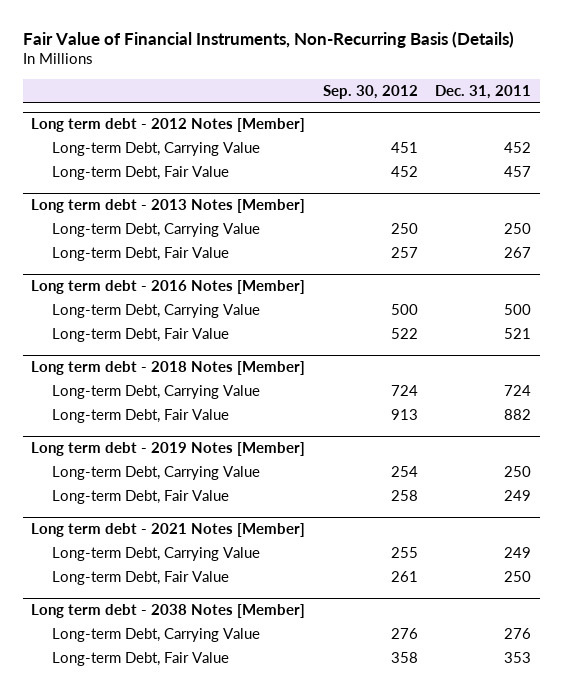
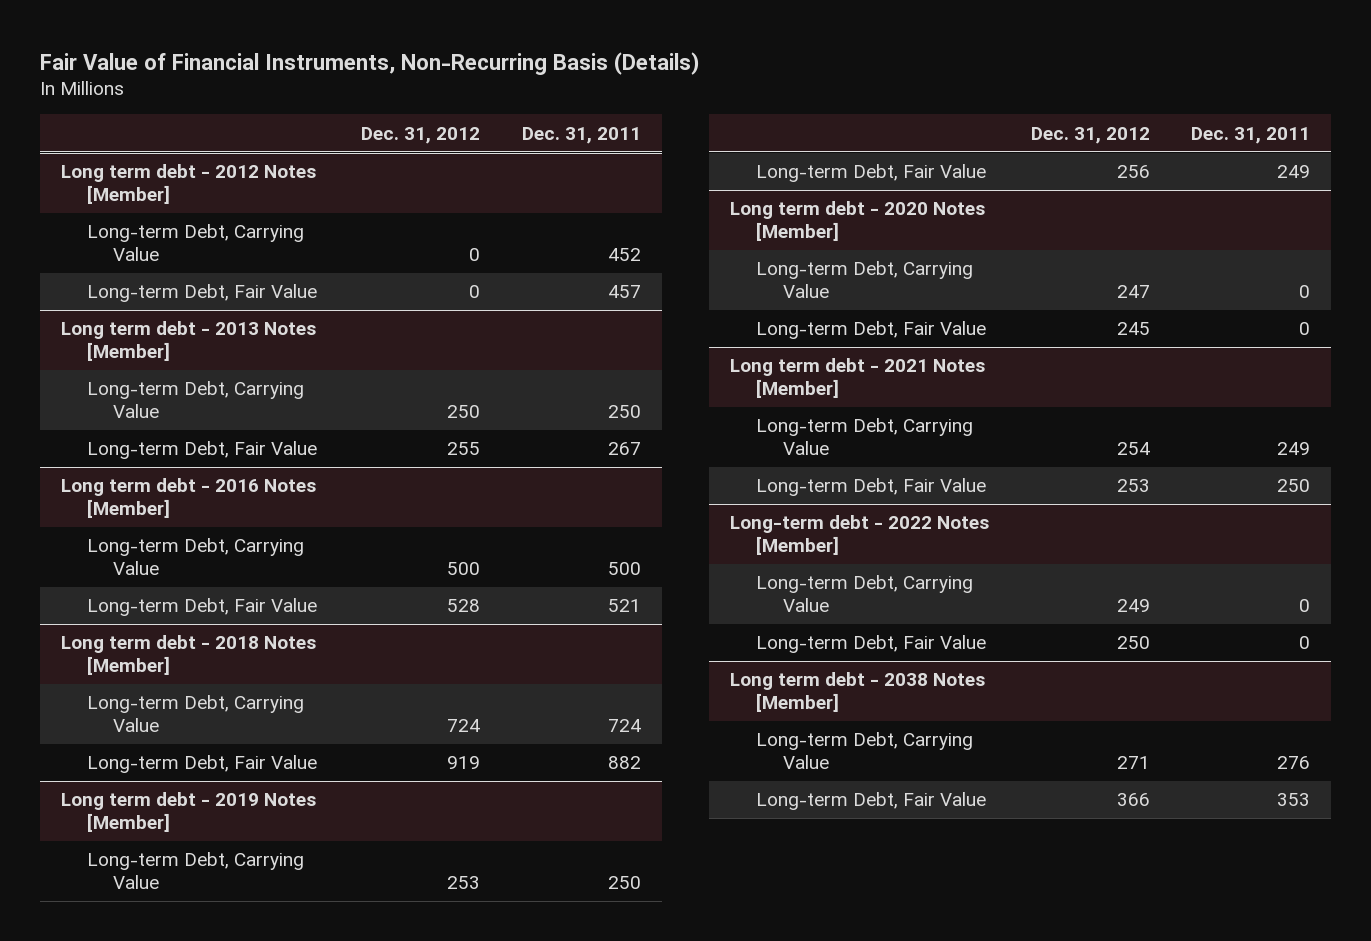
- | Sep. 30, 2012 | Dec. 31, 2011
+ | Dec. 31, 2012 | Dec. 31, 2011
+ Long term debt - 2020 Notes [Member]
+ Long-term Debt, Carrying Value | 247 | 0
+ Long-term Debt, Fair Value | 245 | 0
+ Long-term debt - 2022 Notes [Member]
+ Long-term Debt, Carrying Value | 249 | 0
+ Long-term Debt, Fair Value | 250 | 0

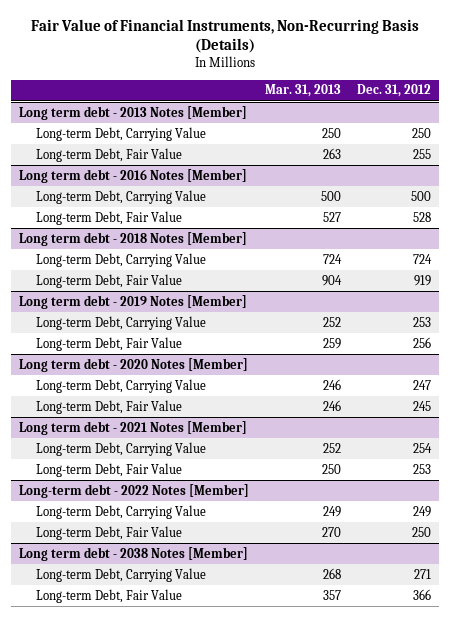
- | Dec. 31, 2012 | Dec. 31, 2011
+ | Mar. 31, 2013 | Dec. 31, 2012
- Long term debt - 2012 Notes [Member]
- Long-term Debt, Carrying Value | 0 | 452
- Long-term Debt, Fair Value | 0 | 457

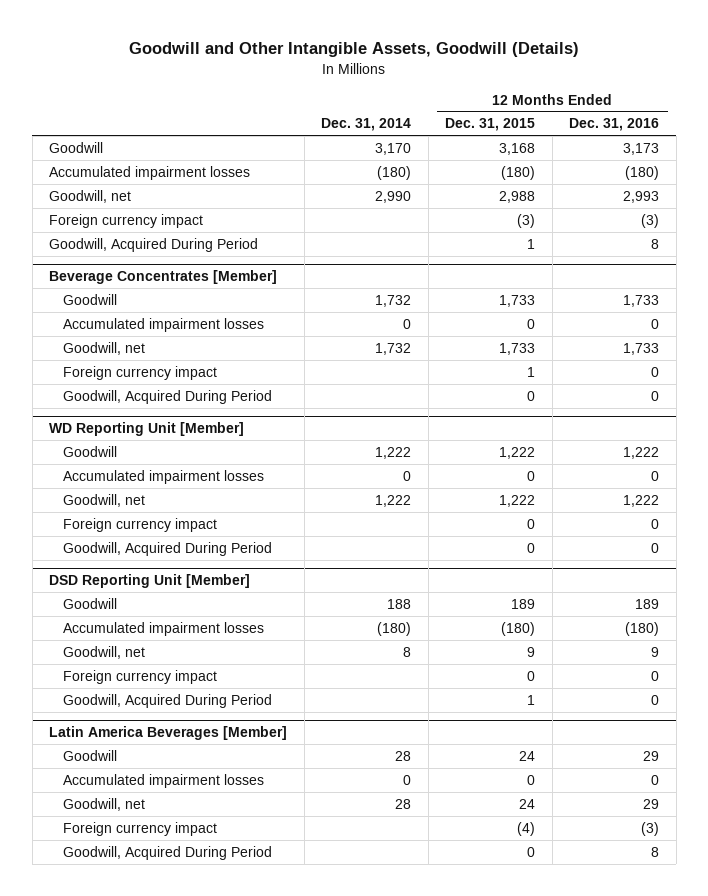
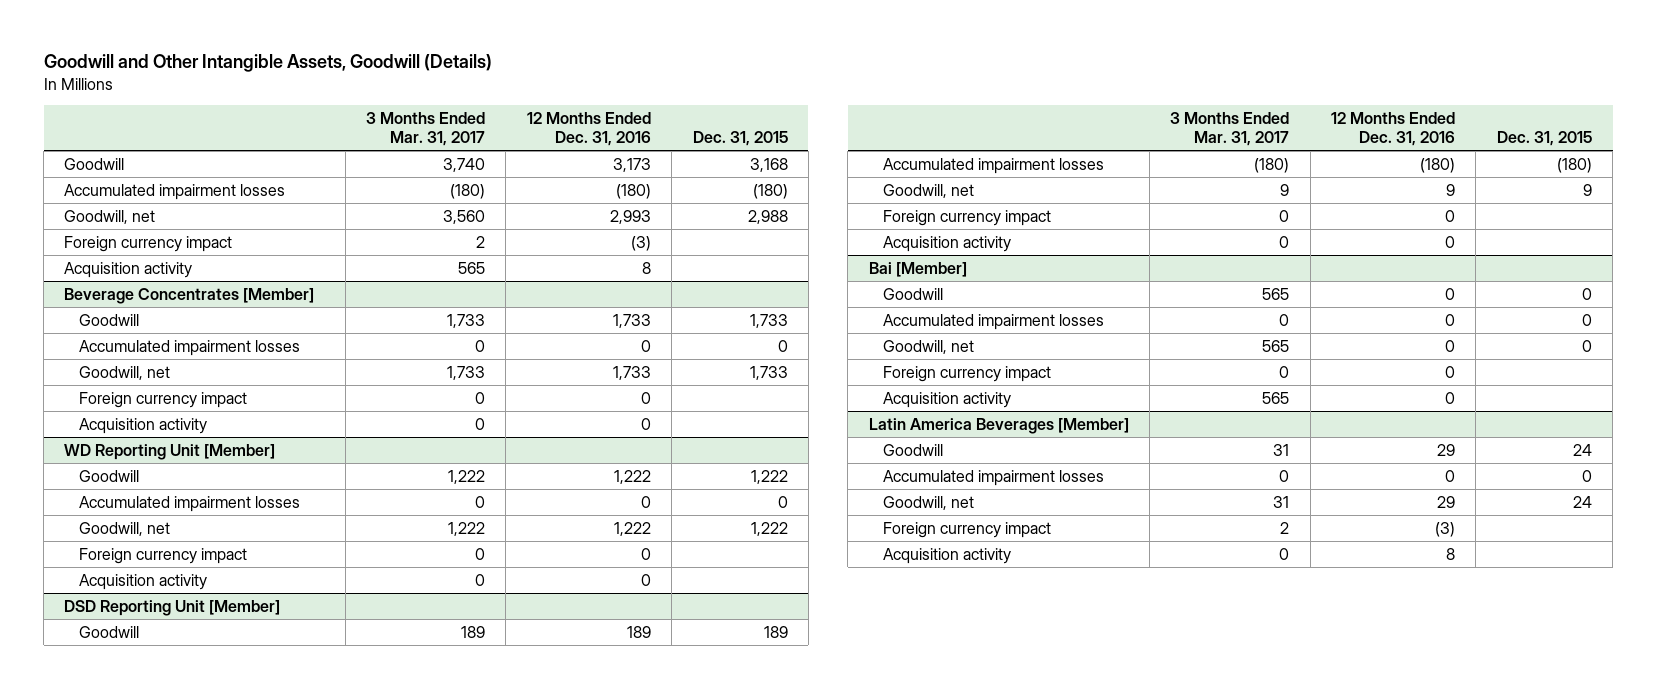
- | Dec. 31, 2014 | 12 Months Ended Dec. 31, 2015 | 12 Months Ended Dec. 31, 2016
+ | 3 Months Ended Mar. 31, 2017 | 12 Months Ended Dec. 31, 2016 | Dec. 31, 2015
- Goodwill, Acquired During Period | | 1 | 8
+ Acquisition activity | 565 | 8 |
@ Beverage Concentrates [Member]
- Goodwill, Acquired During Period | | 0 | 0
+ Acquisition activity | 0 | 0 |
@ WD Reporting Unit [Member]
- Goodwill, Acquired During Period | | 0 | 0
+ Acquisition activity | 0 | 0 |
@ DSD Reporting Unit [Member]
- Goodwill, Acquired During Period | | 1 | 0
+ Acquisition activity | 0 | 0 |
+ Bai [Member]
+ Goodwill | 565 | 0 | 0
+ Accumulated impairment losses | 0 | 0 | 0
+ Goodwill, net | 565 | 0 | 0
+ Foreign currency impact | 0 | 0 |
+ Acquisition activity | 565 | 0 |
@ Latin America Beverages [Member]
- Goodwill, Acquired During Period | | 0 | 8
+ Acquisition activity | 0 | 8 |

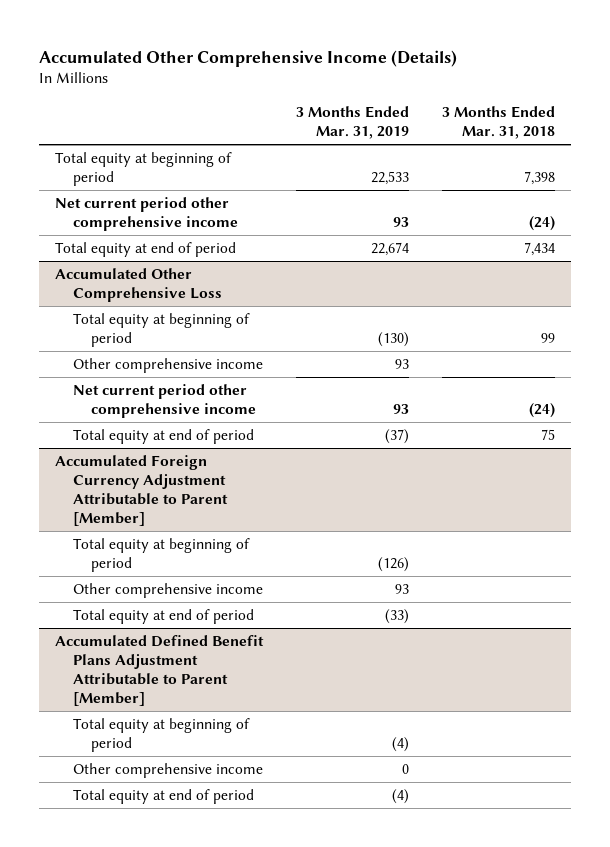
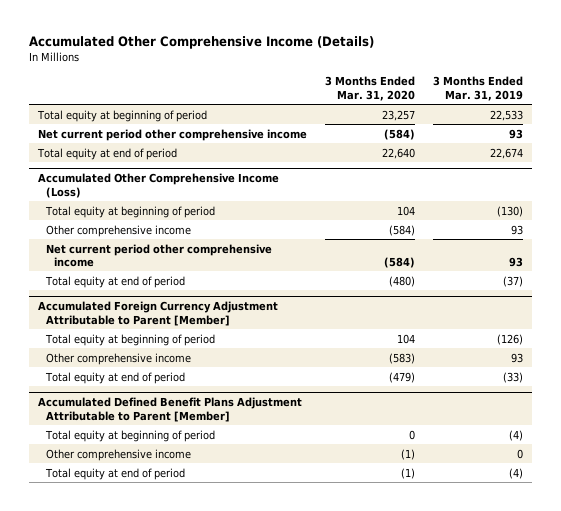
- | 3 Months Ended Mar. 31, 2019 | 3 Months Ended Mar. 31, 2018
+ | 3 Months Ended Mar. 31, 2020 | 3 Months Ended Mar. 31, 2019
- Accumulated Other Comprehensive Loss
+ Accumulated Other Comprehensive Income (Loss)

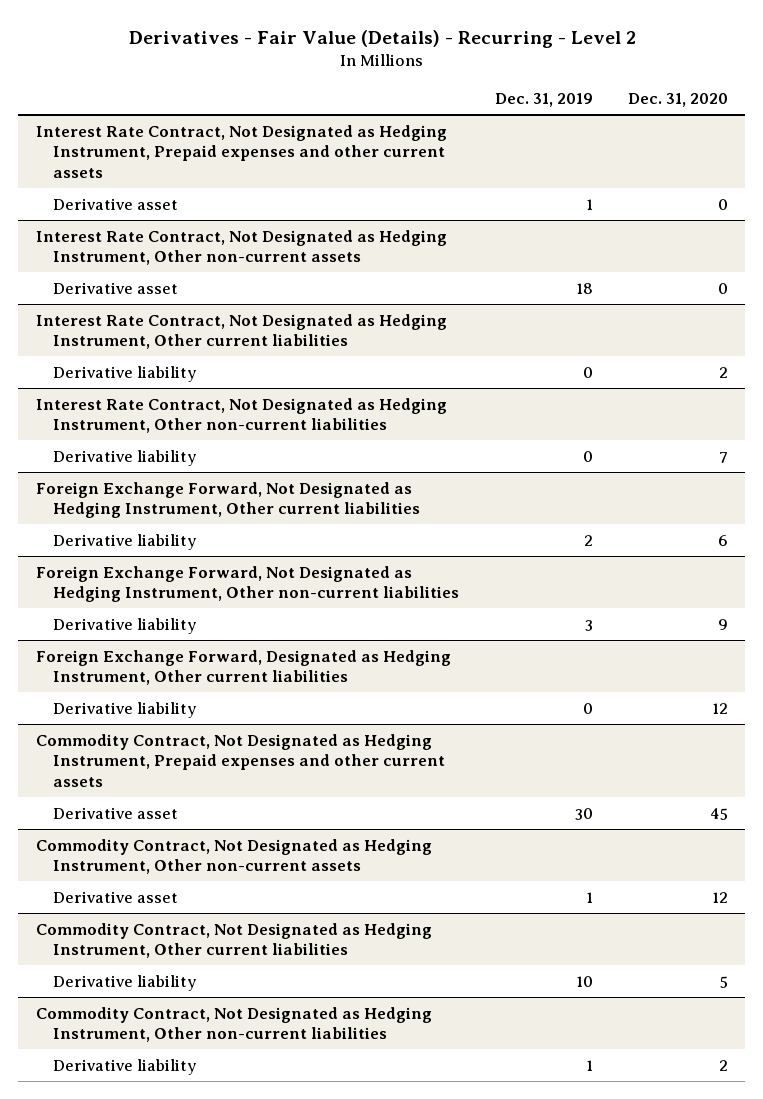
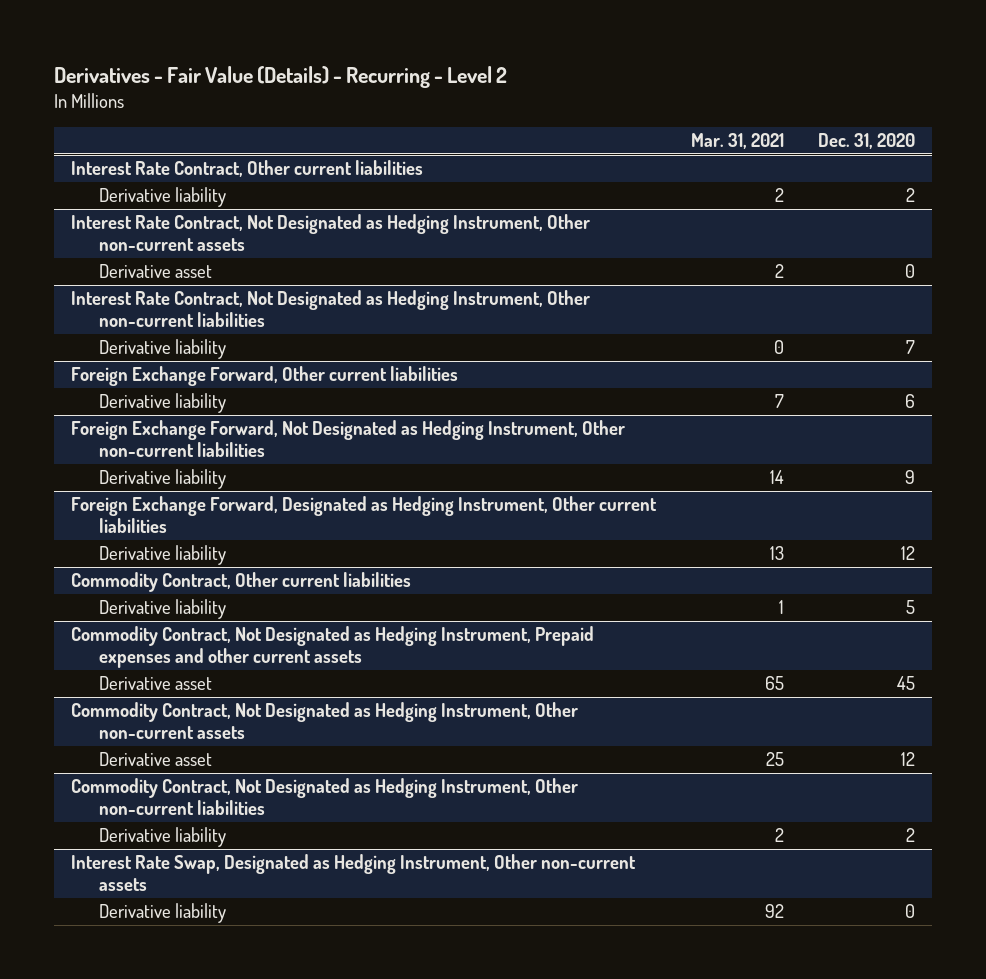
- | Dec. 31, 2019 | Dec. 31, 2020
+ | Mar. 31, 2021 | Dec. 31, 2020
- Interest Rate Contract, Not Designated as Hedging Instrument, Prepaid expenses and other current assets
- Derivative asset | 1 | 0
+ Interest Rate Contract, Other current liabilities
+ Derivative liability | 2 | 2
- Interest Rate Contract, Not Designated as Hedging Instrument, Other current liabilities
- Derivative liability | 0 | 2
- Foreign Exchange Forward, Not Designated as Hedging Instrument, Other current liabilities
+ Foreign Exchange Forward, Other current liabilities
+ Commodity Contract, Other current liabilities
+ Derivative liability | 1 | 5
- Commodity Contract, Not Designated as Hedging Instrument, Other current liabilities
- Derivative liability | 10 | 5
+ Interest Rate Swap, Designated as Hedging Instrument, Other non-current assets
+ Derivative liability | 92 | 0

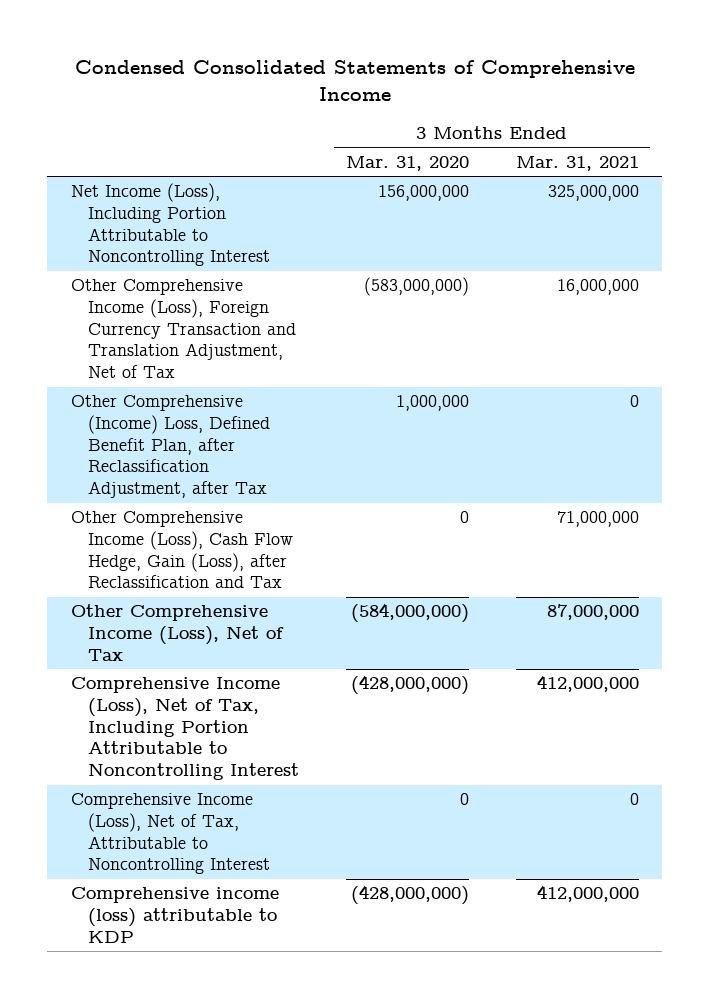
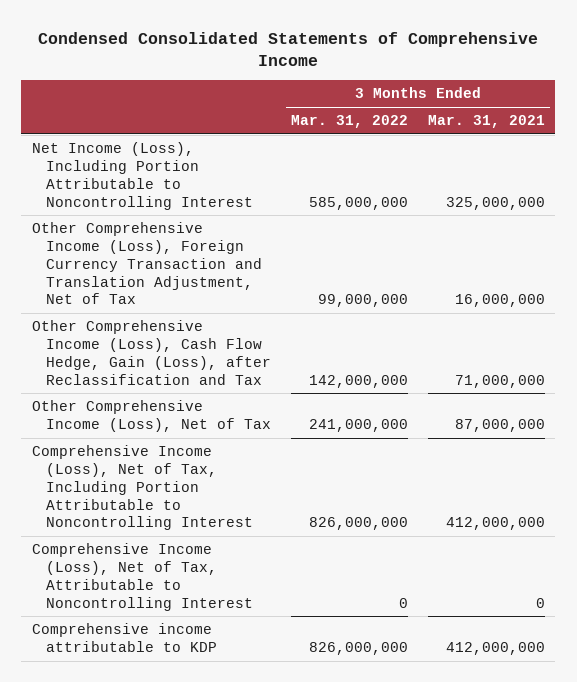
- | 3 Months Ended Mar. 31, 2020 | 3 Months Ended Mar. 31, 2021
+ | 3 Months Ended Mar. 31, 2022 | 3 Months Ended Mar. 31, 2021
- Other Comprehensive (Income) Loss, Defined Benefit Plan, after Reclassification Adjustment, after Tax | 1,000,000 | 0
- Comprehensive income (loss) attributable to KDP | (428,000,000) | 412,000,000
+ Comprehensive income attributable to KDP | 826,000,000 | 412,000,000

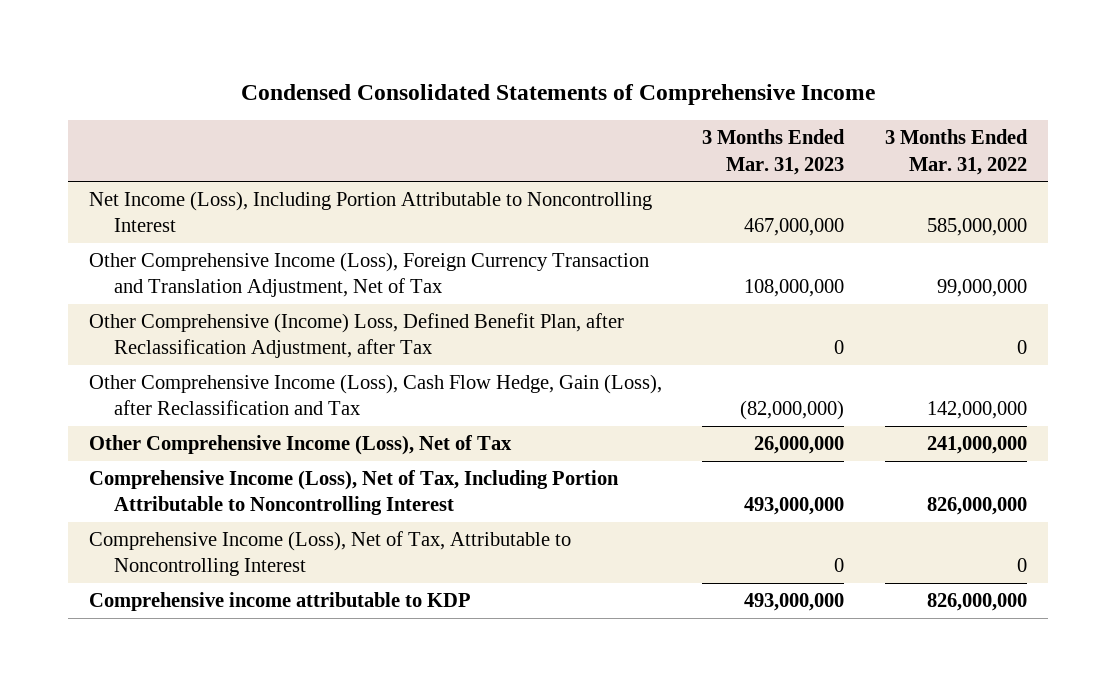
- | 3 Months Ended Mar. 31, 2022 | 3 Months Ended Mar. 31, 2021
+ | 3 Months Ended Mar. 31, 2023 | 3 Months Ended Mar. 31, 2022
+ Other Comprehensive (Income) Loss, Defined Benefit Plan, after Reclassification Adjustment, after Tax | 0 | 0

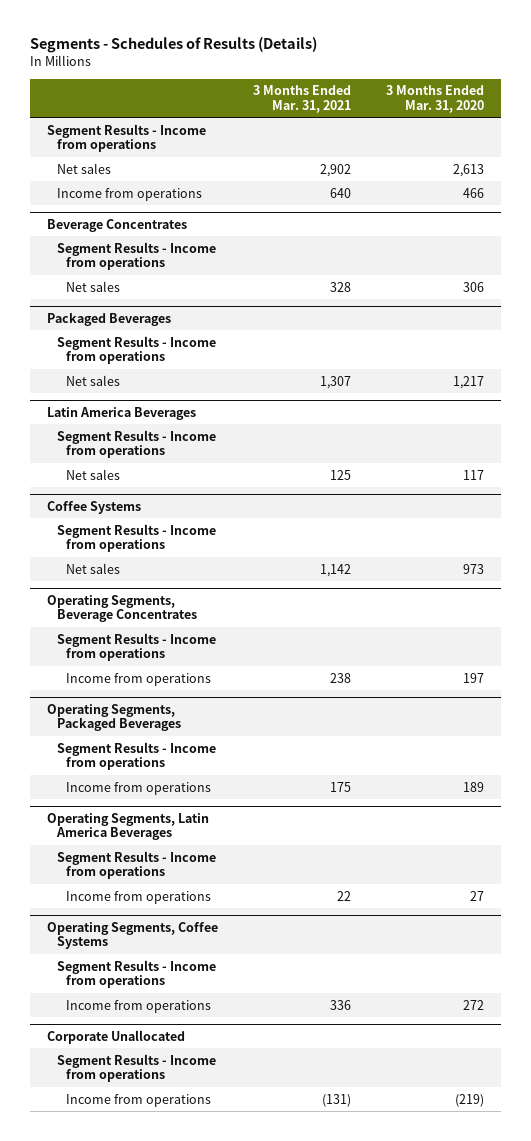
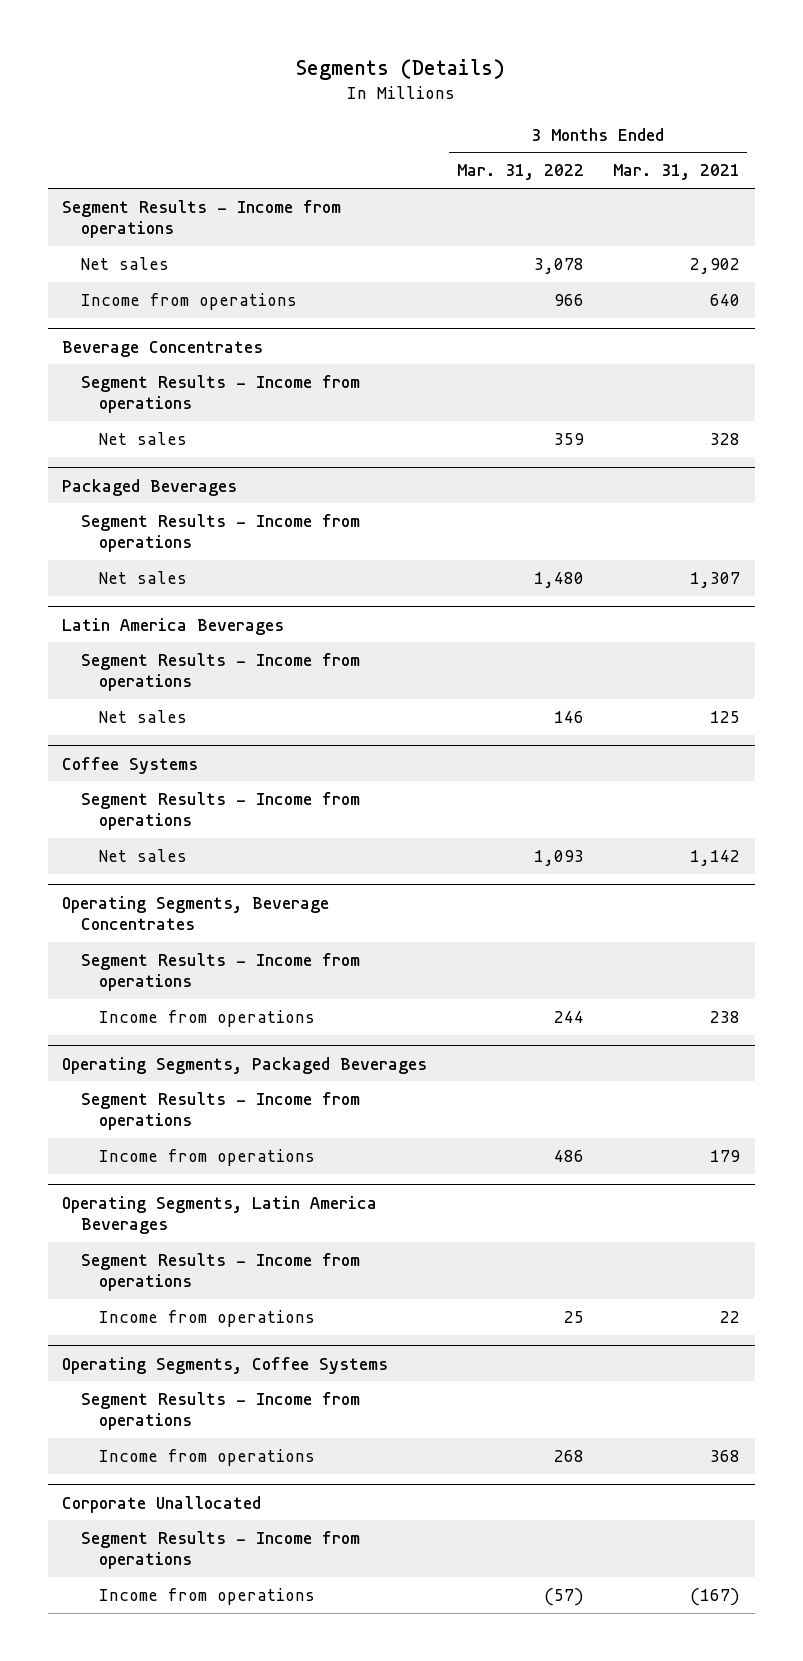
- Segments - Schedules of Results (Details)
+ Segments (Details)
- | 3 Months Ended Mar. 31, 2021 | 3 Months Ended Mar. 31, 2020
+ | 3 Months Ended Mar. 31, 2022 | 3 Months Ended Mar. 31, 2021
@ Operating Segments, Packaged Beverages
- Income from operations | 175 | 189
+ Income from operations | 486 | 179
@ Operating Segments, Coffee Systems
- Income from operations | 336 | 272
+ Income from operations | 268 | 368
@ Corporate Unallocated
- Income from operations | (131) | (219)
+ Income from operations | (57) | (167)

